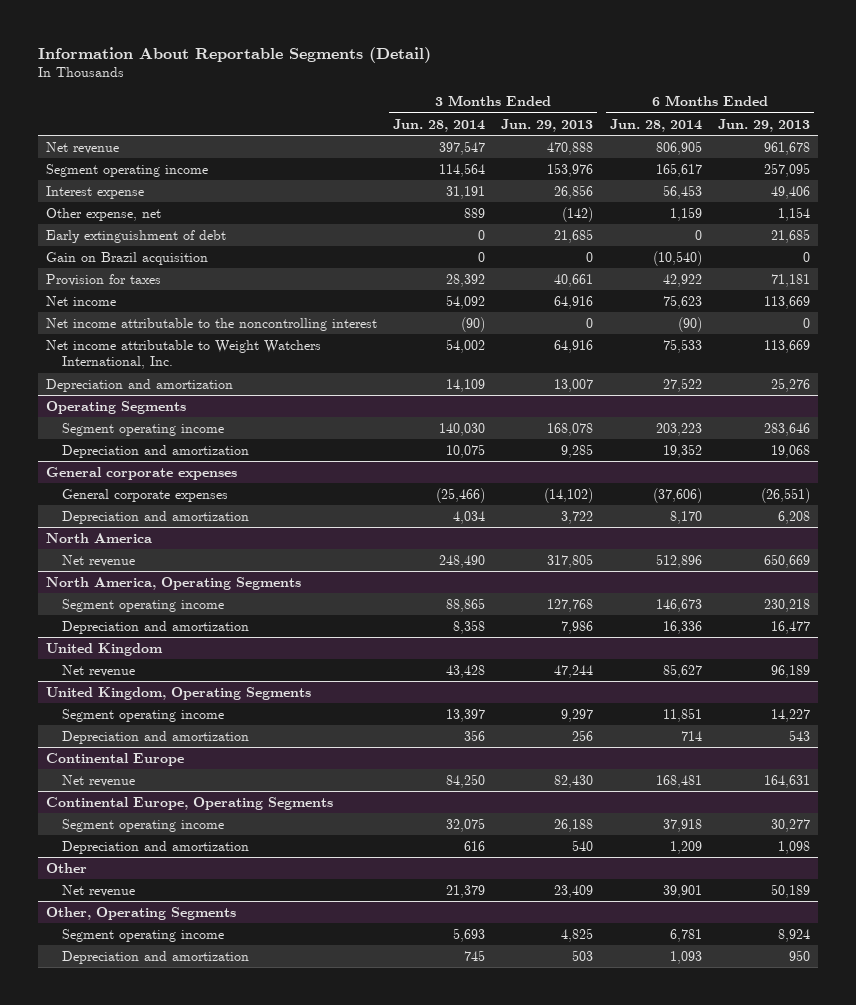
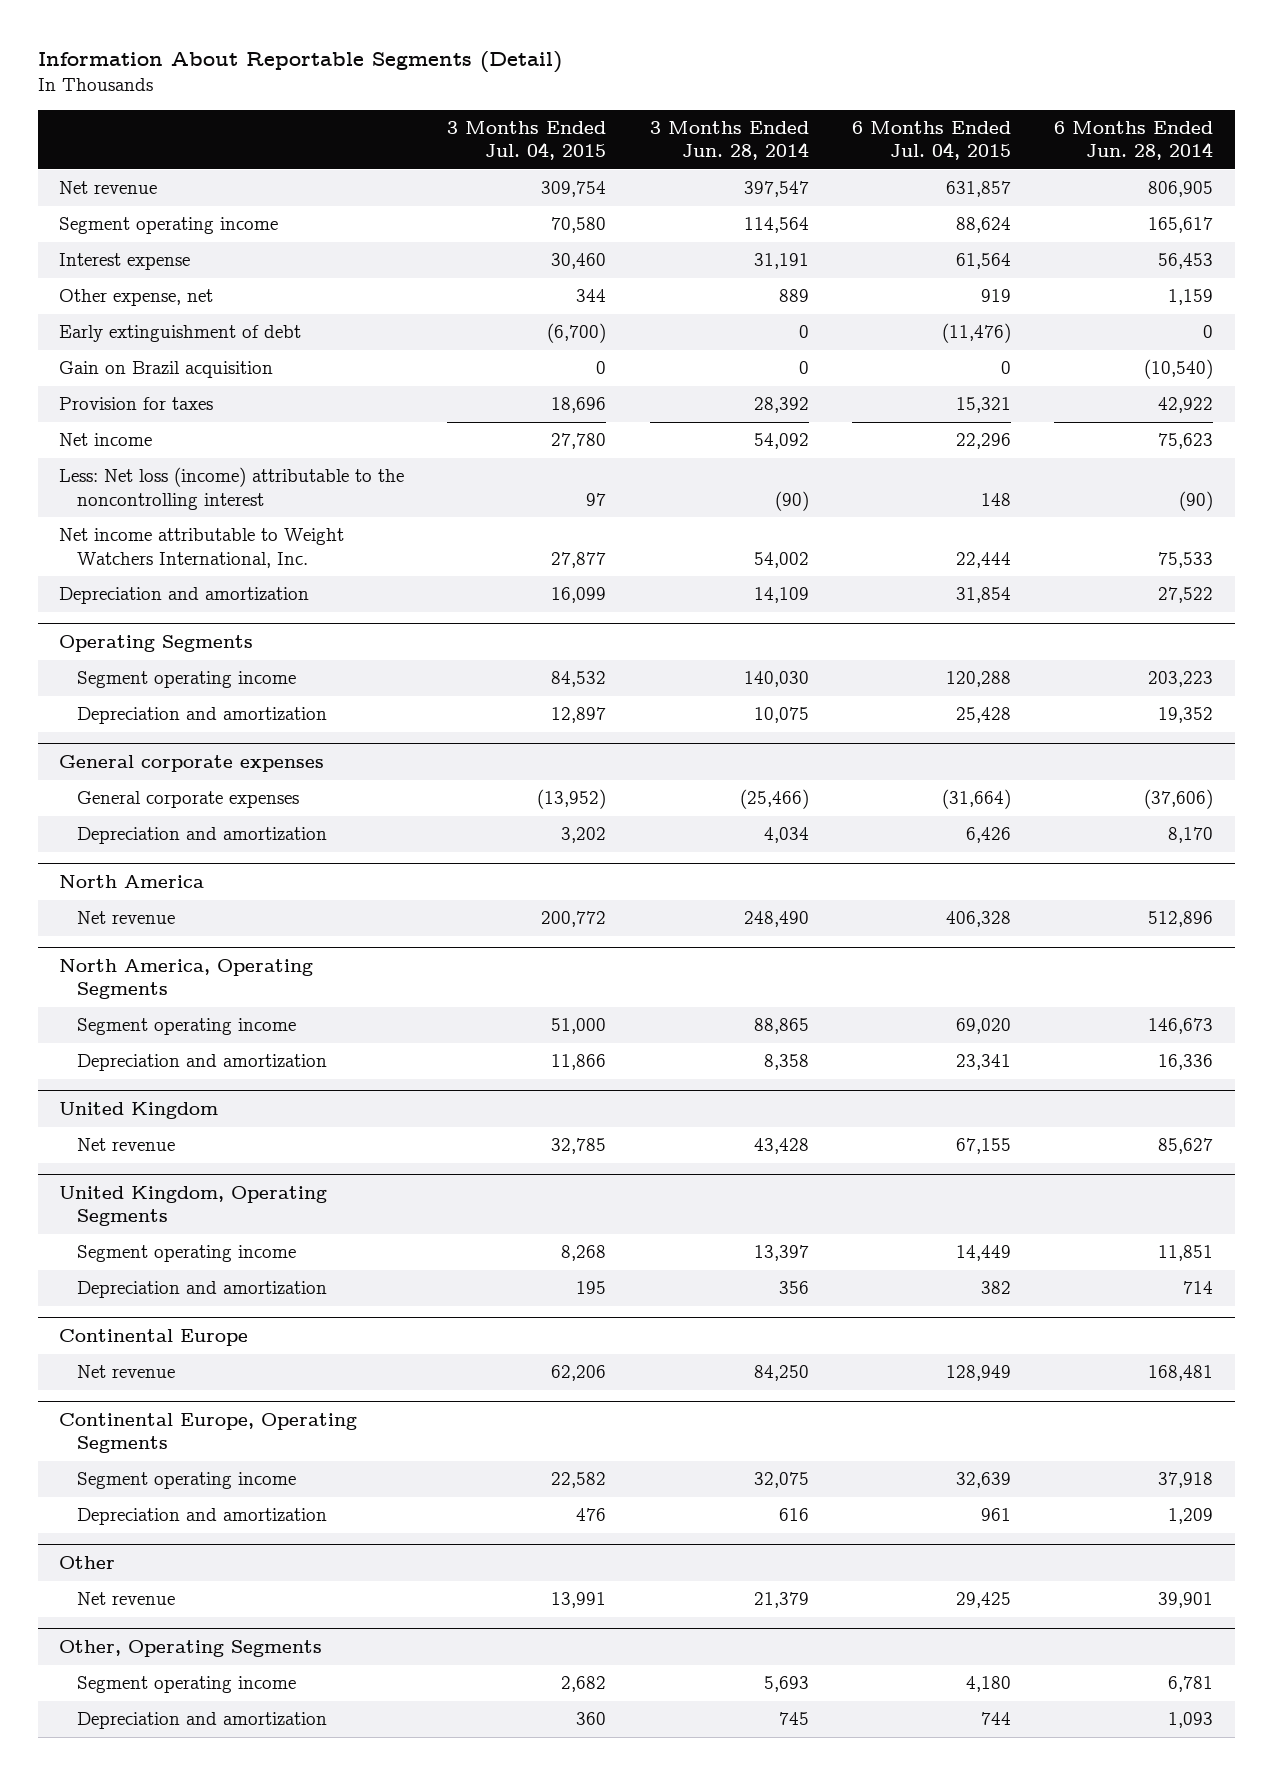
- | 3 Months Ended Jun. 28, 2014 | 3 Months Ended Jun. 29, 2013 | 6 Months Ended Jun. 28, 2014 | 6 Months Ended Jun. 29, 2013
+ | 3 Months Ended Jul. 04, 2015 | 3 Months Ended Jun. 28, 2014 | 6 Months Ended Jul. 04, 2015 | 6 Months Ended Jun. 28, 2014
- Net income attributable to the noncontrolling interest | (90) | 0 | (90) | 0
+ Less: Net loss (income) attributable to the noncontrolling interest | 97 | (90) | 148 | (90)

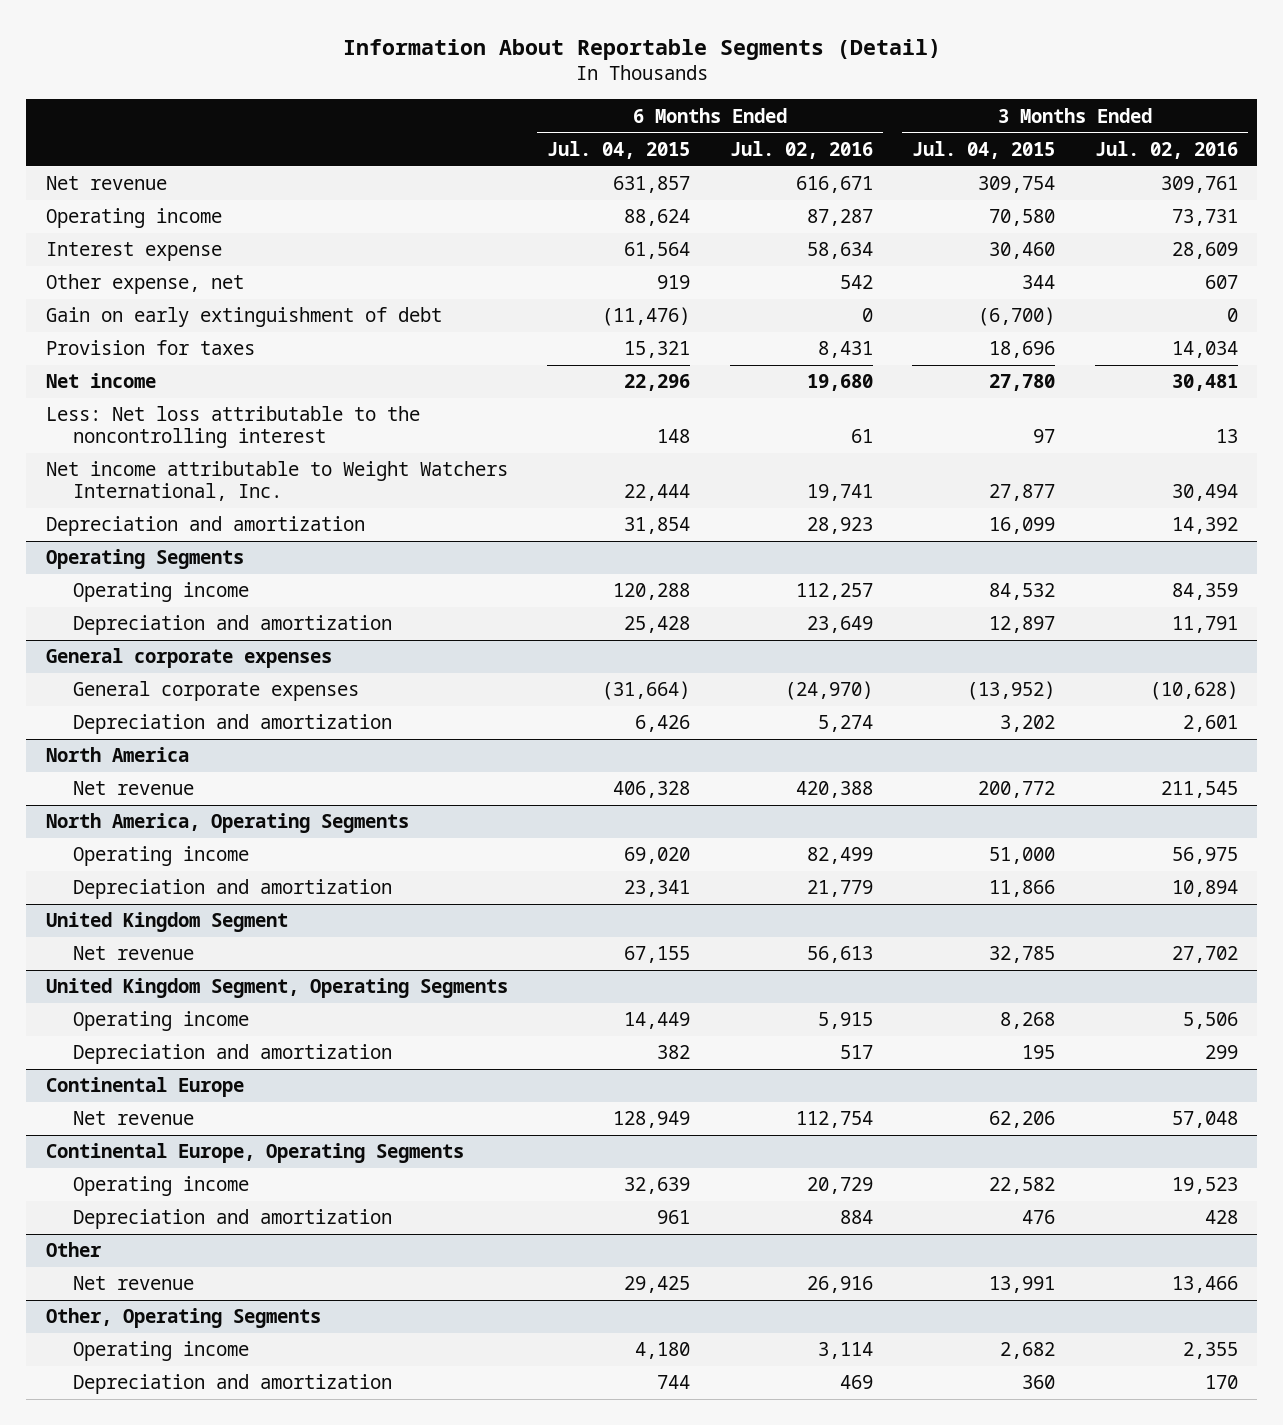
- | 3 Months Ended Jul. 04, 2015 | 3 Months Ended Jun. 28, 2014 | 6 Months Ended Jul. 04, 2015 | 6 Months Ended Jun. 28, 2014
+ | 6 Months Ended Jul. 04, 2015 | 6 Months Ended Jul. 02, 2016 | 3 Months Ended Jul. 04, 2015 | 3 Months Ended Jul. 02, 2016
- Segment operating income | 70,580 | 114,564 | 88,624 | 165,617
+ Operating income | 88,624 | 87,287 | 70,580 | 73,731
- Early extinguishment of debt | (6,700) | 0 | (11,476) | 0
- Gain on Brazil acquisition | 0 | 0 | 0 | (10,540)
+ Gain on early extinguishment of debt | (11,476) | 0 | (6,700) | 0
- Less: Net loss (income) attributable to the noncontrolling interest | 97 | (90) | 148 | (90)
+ Less: Net loss attributable to the noncontrolling interest | 148 | 61 | 97 | 13
@ Operating Segments
- Segment operating income | 84,532 | 140,030 | 120,288 | 203,223
+ Operating income | 120,288 | 112,257 | 84,532 | 84,359
@ North America, Operating Segments
- Segment operating income | 51,000 | 88,865 | 69,020 | 146,673
+ Operating income | 69,020 | 82,499 | 51,000 | 56,975
- United Kingdom
+ United Kingdom Segment
- United Kingdom, Operating Segments
- Segment operating income | 8,268 | 13,397 | 14,449 | 11,851
+ United Kingdom Segment, Operating Segments
+ Operating income | 14,449 | 5,915 | 8,268 | 5,506
@ Continental Europe, Operating Segments
- Segment operating income | 22,582 | 32,075 | 32,639 | 37,918
+ Operating income | 32,639 | 20,729 | 22,582 | 19,523
@ Other, Operating Segments
- Segment operating income | 2,682 | 5,693 | 4,180 | 6,781
+ Operating income | 4,180 | 3,114 | 2,682 | 2,355

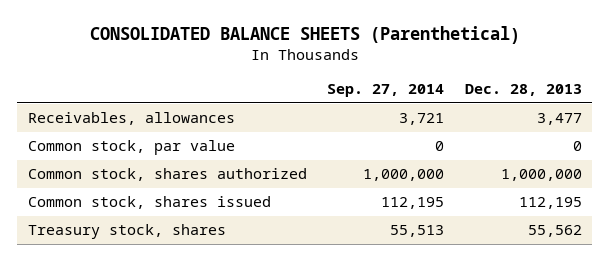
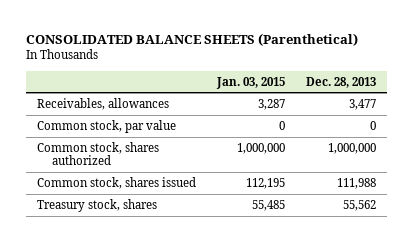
- | Sep. 27, 2014 | Dec. 28, 2013
+ | Jan. 03, 2015 | Dec. 28, 2013
- Common stock, shares issued | 112,195 | 112,195
+ Common stock, shares issued | 112,195 | 111,988

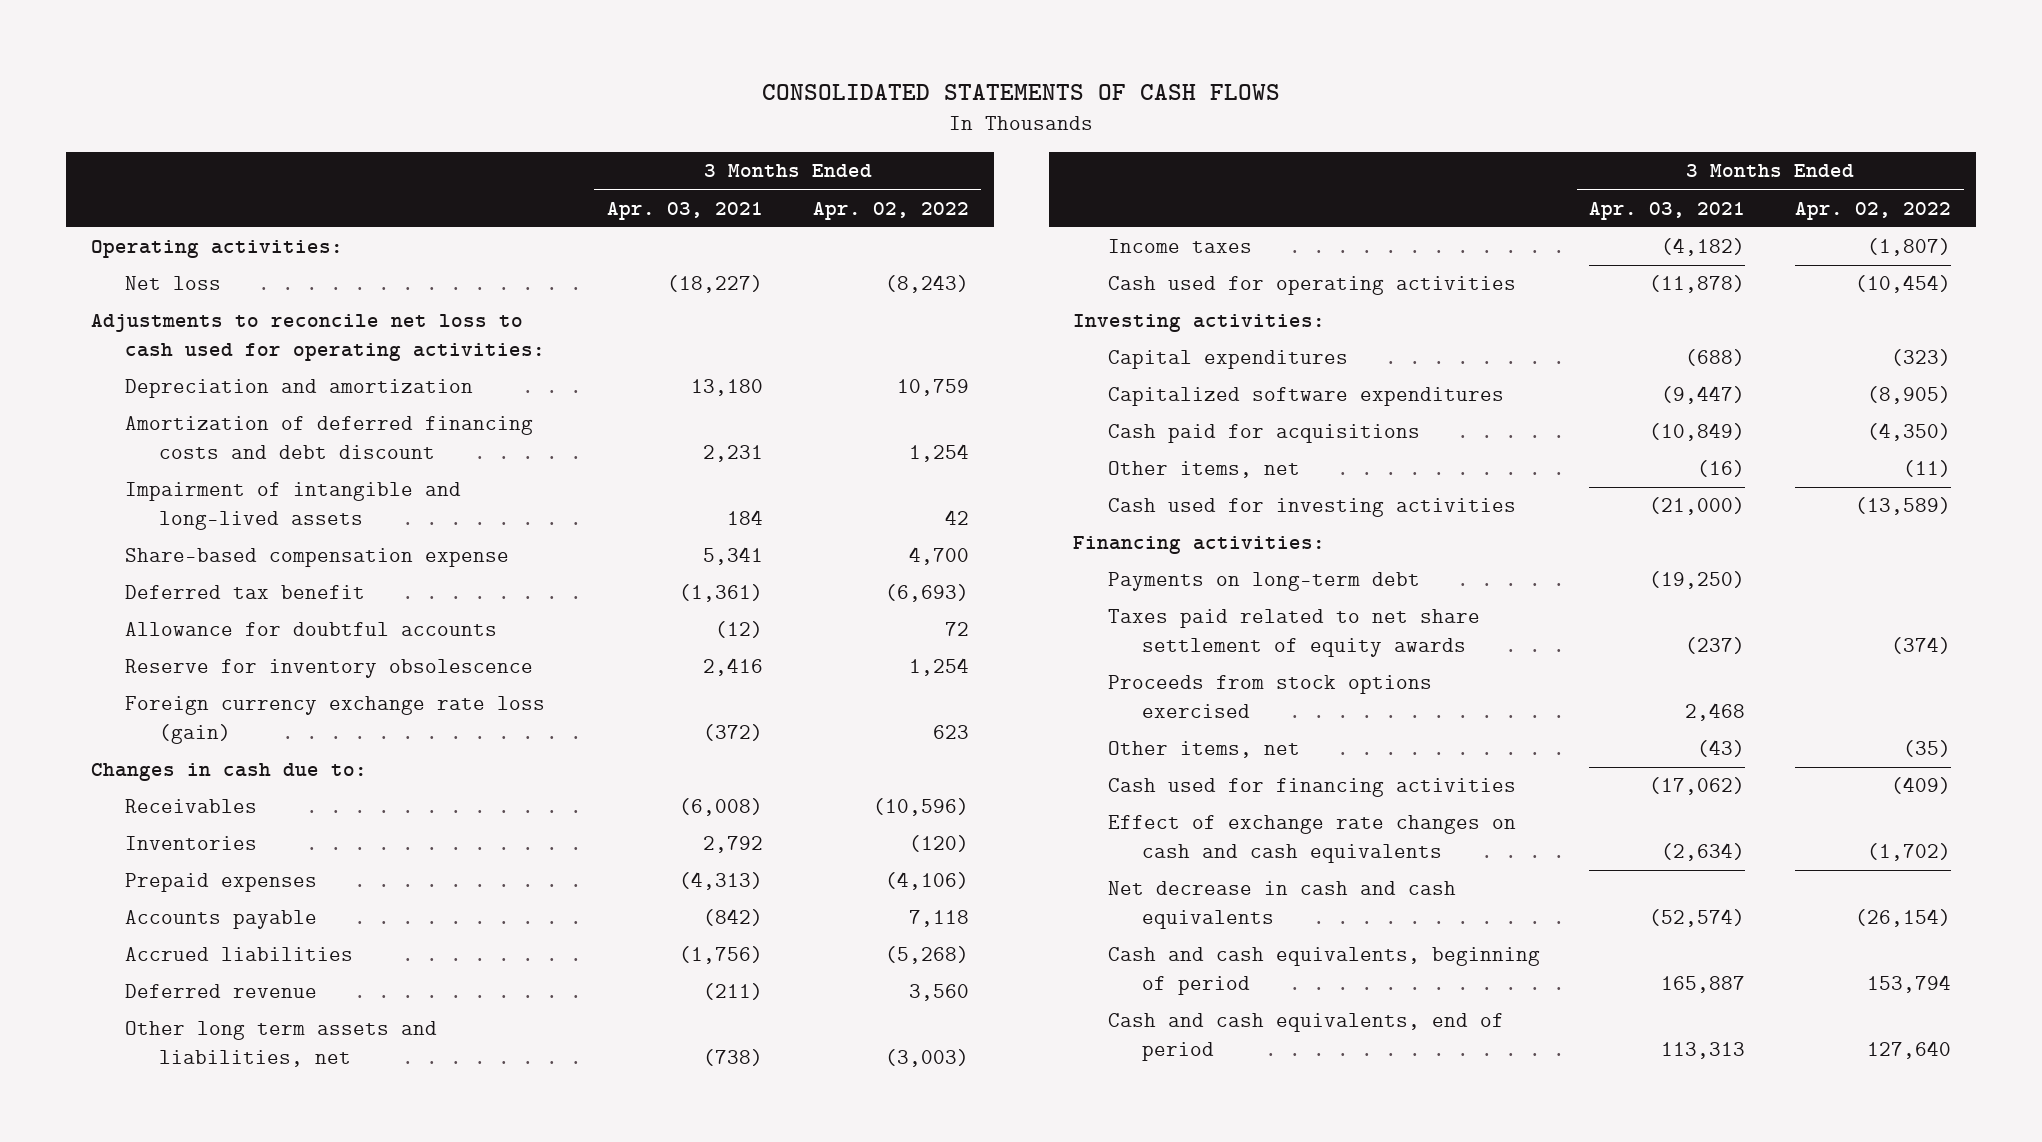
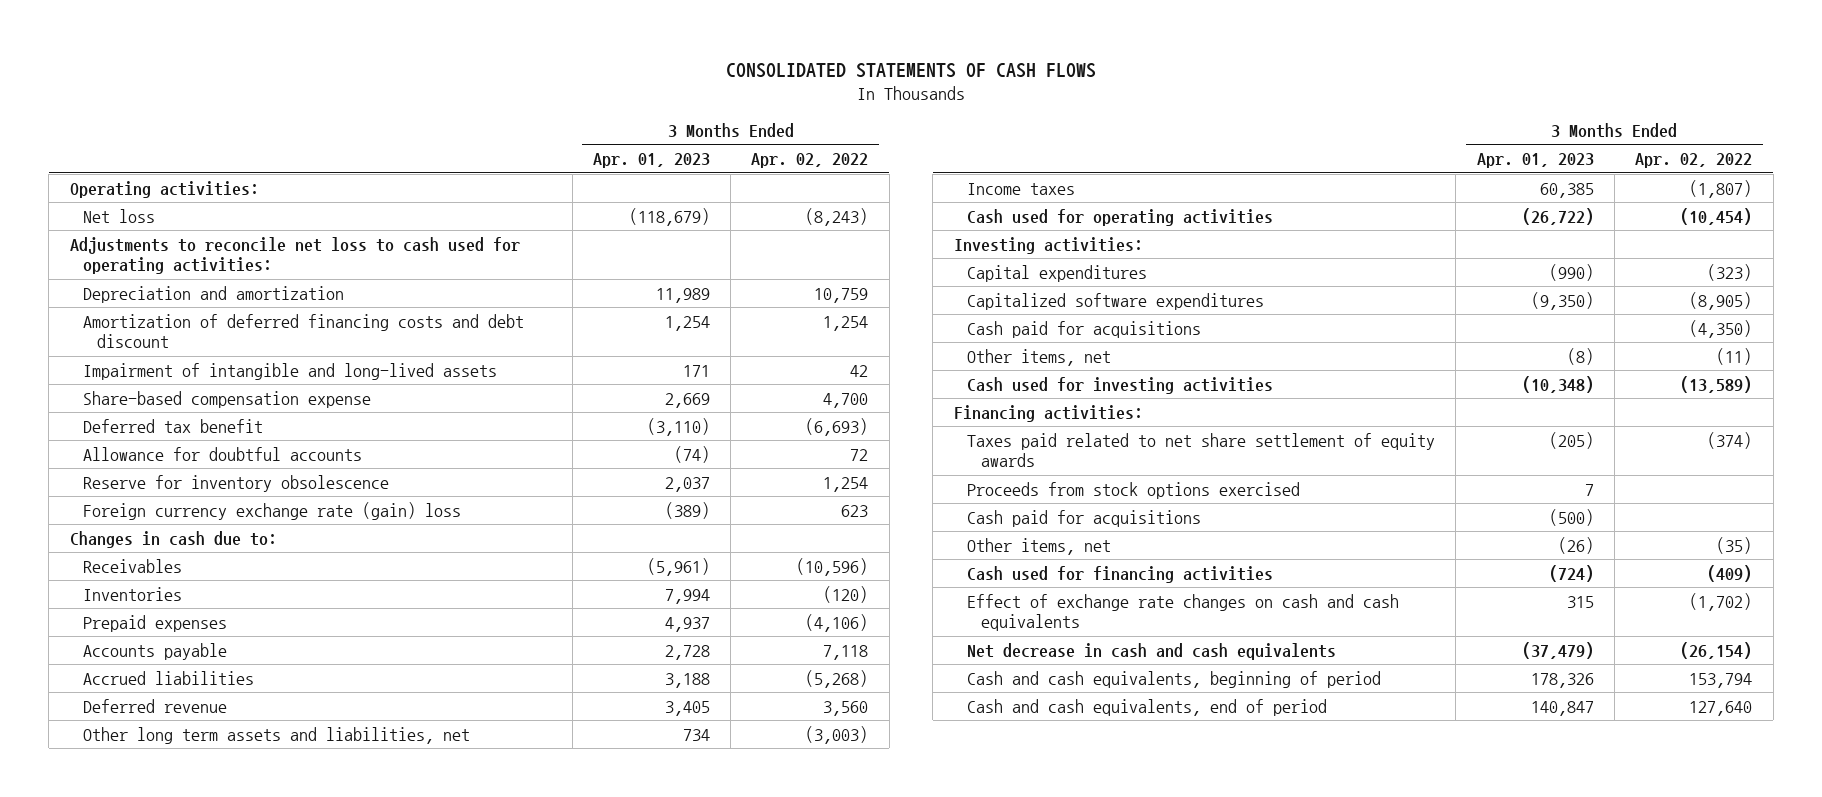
- | 3 Months Ended Apr. 03, 2021 | 3 Months Ended Apr. 02, 2022
+ | 3 Months Ended Apr. 01, 2023 | 3 Months Ended Apr. 02, 2022
- Foreign currency exchange rate loss (gain) | (372) | 623
+ Foreign currency exchange rate (gain) loss | (389) | 623
- Payments on long-term debt | (19,250) |
+ Cash paid for acquisitions | (500) |

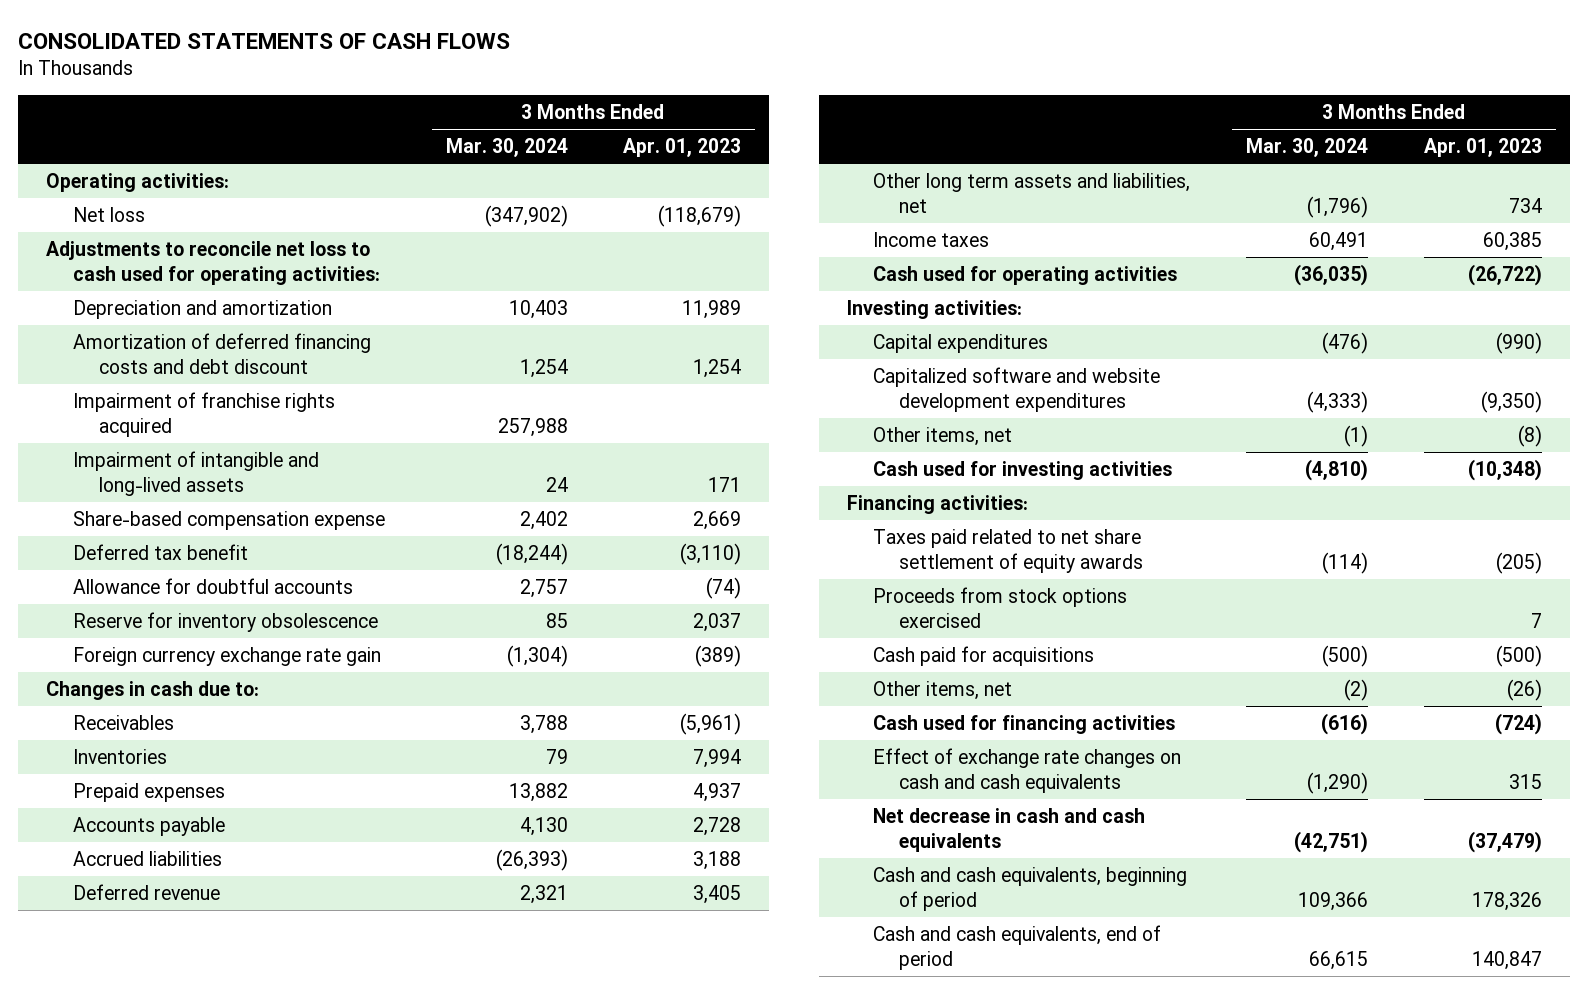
- | 3 Months Ended Apr. 01, 2023 | 3 Months Ended Apr. 02, 2022
+ | 3 Months Ended Mar. 30, 2024 | 3 Months Ended Apr. 01, 2023
+ Impairment of franchise rights acquired | 257,988 |
- Foreign currency exchange rate (gain) loss | (389) | 623
+ Foreign currency exchange rate gain | (1,304) | (389)
- Capitalized software expenditures | (9,350) | (8,905)
- Cash paid for acquisitions | | (4,350)
+ Capitalized software and website development expenditures | (4,333) | (9,350)

